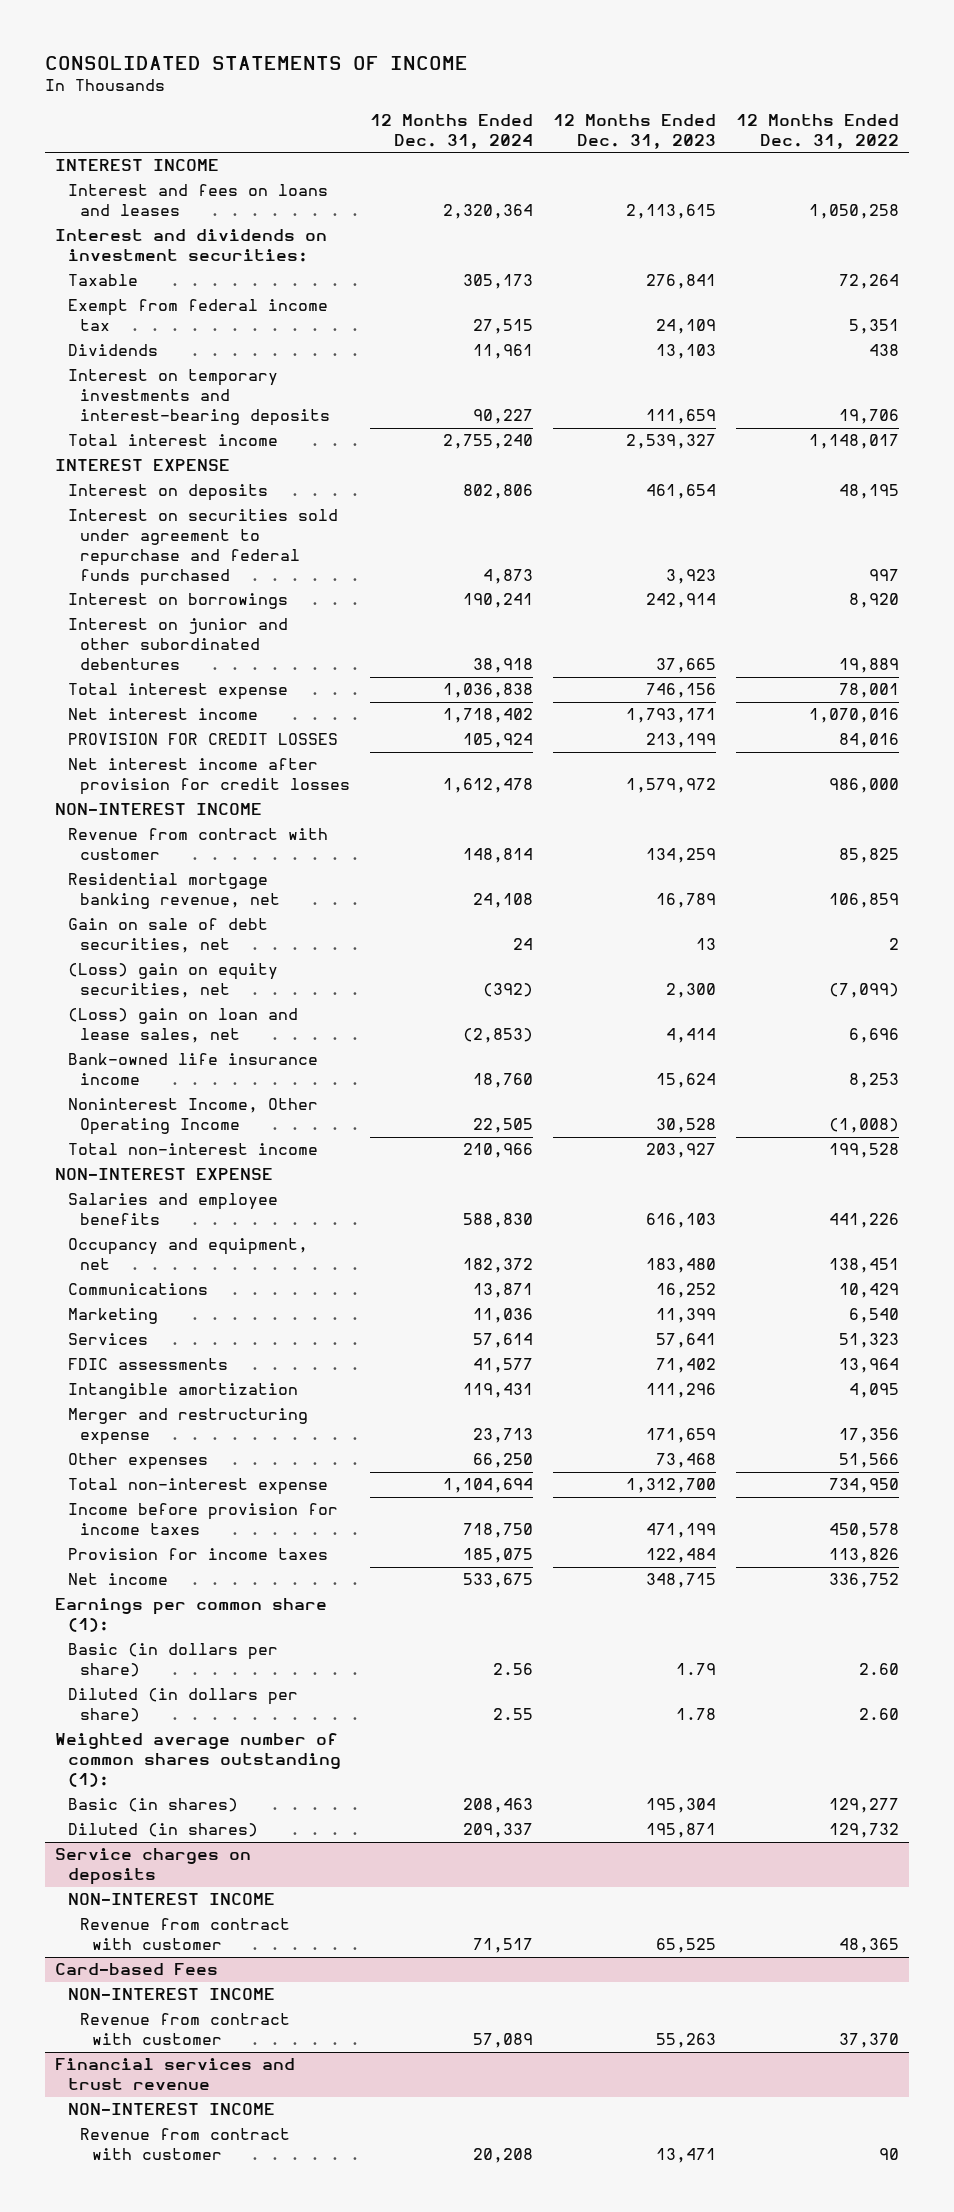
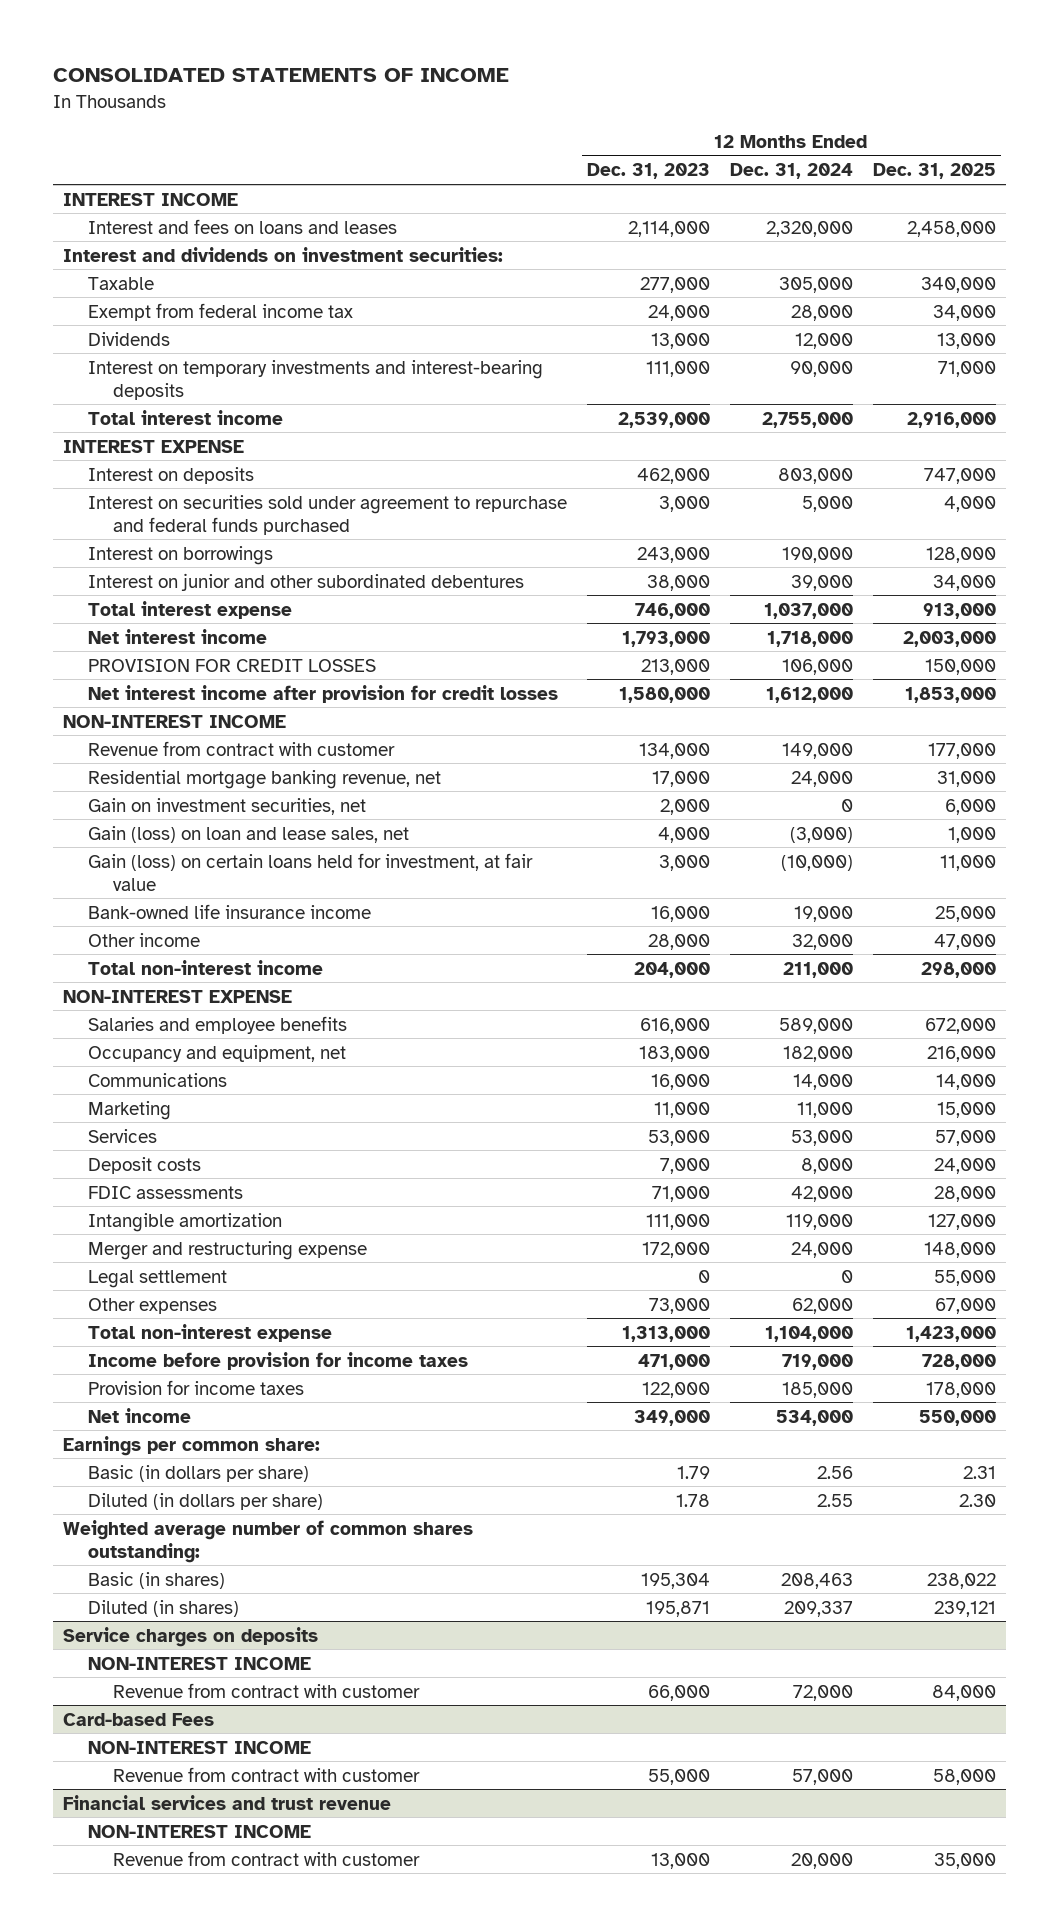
- | 12 Months Ended Dec. 31, 2024 | 12 Months Ended Dec. 31, 2023 | 12 Months Ended Dec. 31, 2022
+ | 12 Months Ended Dec. 31, 2023 | 12 Months Ended Dec. 31, 2024 | 12 Months Ended Dec. 31, 2025
- Interest and fees on loans and leases | 2,320,364 | 2,113,615 | 1,050,258
+ Interest and fees on loans and leases | 2,114,000 | 2,320,000 | 2,458,000
- Taxable | 305,173 | 276,841 | 72,264
- Exempt from federal income tax | 27,515 | 24,109 | 5,351
- Dividends | 11,961 | 13,103 | 438
- Interest on temporary investments and interest-bearing deposits | 90,227 | 111,659 | 19,706
- Total interest income | 2,755,240 | 2,539,327 | 1,148,017
+ Taxable | 277,000 | 305,000 | 340,000
+ Exempt from federal income tax | 24,000 | 28,000 | 34,000
+ Dividends | 13,000 | 12,000 | 13,000
+ Interest on temporary investments and interest-bearing deposits | 111,000 | 90,000 | 71,000
+ Total interest income | 2,539,000 | 2,755,000 | 2,916,000
- Interest on deposits | 802,806 | 461,654 | 48,195
- Interest on securities sold under agreement to repurchase and federal funds purchased | 4,873 | 3,923 | 997
- Interest on borrowings | 190,241 | 242,914 | 8,920
- Interest on junior and other subordinated debentures | 38,918 | 37,665 | 19,889
- Total interest expense | 1,036,838 | 746,156 | 78,001
- Net interest income | 1,718,402 | 1,793,171 | 1,070,016
- PROVISION FOR CREDIT LOSSES | 105,924 | 213,199 | 84,016
- Net interest income after provision for credit losses | 1,612,478 | 1,579,972 | 986,000
+ Interest on deposits | 462,000 | 803,000 | 747,000
+ Interest on securities sold under agreement to repurchase and federal funds purchased | 3,000 | 5,000 | 4,000
+ Interest on borrowings | 243,000 | 190,000 | 128,000
+ Interest on junior and other subordinated debentures | 38,000 | 39,000 | 34,000
+ Total interest expense | 746,000 | 1,037,000 | 913,000
+ Net interest income | 1,793,000 | 1,718,000 | 2,003,000
+ PROVISION FOR CREDIT LOSSES | 213,000 | 106,000 | 150,000
+ Net interest income after provision for credit losses | 1,580,000 | 1,612,000 | 1,853,000
- Revenue from contract with customer | 148,814 | 134,259 | 85,825
- Residential mortgage banking revenue, net | 24,108 | 16,789 | 106,859
- Gain on sale of debt securities, net | 24 | 13 | 2
- (Loss) gain on equity securities, net | (392) | 2,300 | (7,099)
- (Loss) gain on loan and lease sales, net | (2,853) | 4,414 | 6,696
- Bank-owned life insurance income | 18,760 | 15,624 | 8,253
- Noninterest Income, Other Operating Income | 22,505 | 30,528 | (1,008)
- Total non-interest income | 210,966 | 203,927 | 199,528
+ Revenue from contract with customer | 134,000 | 149,000 | 177,000
+ Residential mortgage banking revenue, net | 17,000 | 24,000 | 31,000
+ Gain on investment securities, net | 2,000 | 0 | 6,000
+ Gain (loss) on loan and lease sales, net | 4,000 | (3,000) | 1,000
+ Gain (loss) on certain loans held for investment, at fair value | 3,000 | (10,000) | 11,000
+ Bank-owned life insurance income | 16,000 | 19,000 | 25,000
+ Other income | 28,000 | 32,000 | 47,000
+ Total non-interest income | 204,000 | 211,000 | 298,000
- Salaries and employee benefits | 588,830 | 616,103 | 441,226
- Occupancy and equipment, net | 182,372 | 183,480 | 138,451
- Communications | 13,871 | 16,252 | 10,429
- Marketing | 11,036 | 11,399 | 6,540
- Services | 57,614 | 57,641 | 51,323
- FDIC assessments | 41,577 | 71,402 | 13,964
- Intangible amortization | 119,431 | 111,296 | 4,095
- Merger and restructuring expense | 23,713 | 171,659 | 17,356
- Other expenses | 66,250 | 73,468 | 51,566
- Total non-interest expense | 1,104,694 | 1,312,700 | 734,950
- Income before provision for income taxes | 718,750 | 471,199 | 450,578
- Provision for income taxes | 185,075 | 122,484 | 113,826
- Net income | 533,675 | 348,715 | 336,752
- Earnings per common share (1):
+ Salaries and employee benefits | 616,000 | 589,000 | 672,000
+ Occupancy and equipment, net | 183,000 | 182,000 | 216,000
+ Communications | 16,000 | 14,000 | 14,000
+ Marketing | 11,000 | 11,000 | 15,000
+ Services | 53,000 | 53,000 | 57,000
+ Deposit costs | 7,000 | 8,000 | 24,000
+ FDIC assessments | 71,000 | 42,000 | 28,000
+ Intangible amortization | 111,000 | 119,000 | 127,000
+ Merger and restructuring expense | 172,000 | 24,000 | 148,000
+ Legal settlement | 0 | 0 | 55,000
+ Other expenses | 73,000 | 62,000 | 67,000
+ Total non-interest expense | 1,313,000 | 1,104,000 | 1,423,000
+ Income before provision for income taxes | 471,000 | 719,000 | 728,000
+ Provision for income taxes | 122,000 | 185,000 | 178,000
+ Net income | 349,000 | 534,000 | 550,000
+ Earnings per common share:
- Weighted average number of common shares outstanding (1):
+ Weighted average number of common shares outstanding:
@ Service charges on deposits
- Revenue from contract with customer | 71,517 | 65,525 | 48,365
+ Revenue from contract with customer | 66,000 | 72,000 | 84,000
@ Card-based Fees
- Revenue from contract with customer | 57,089 | 55,263 | 37,370
+ Revenue from contract with customer | 55,000 | 57,000 | 58,000
@ Financial services and trust revenue
- Revenue from contract with customer | 20,208 | 13,471 | 90
+ Revenue from contract with customer | 13,000 | 20,000 | 35,000

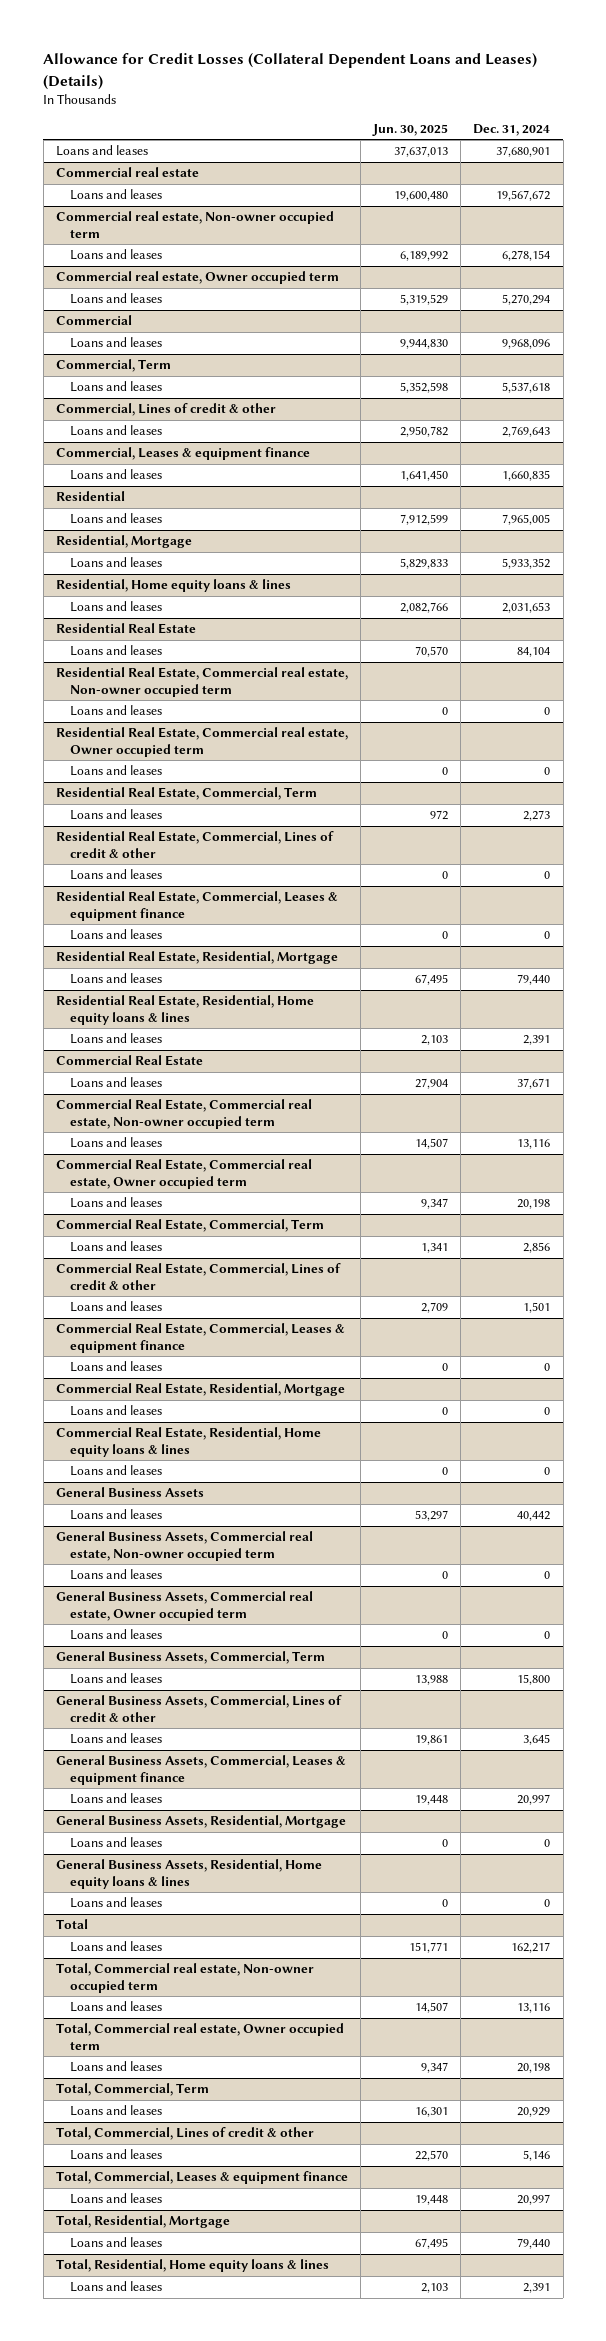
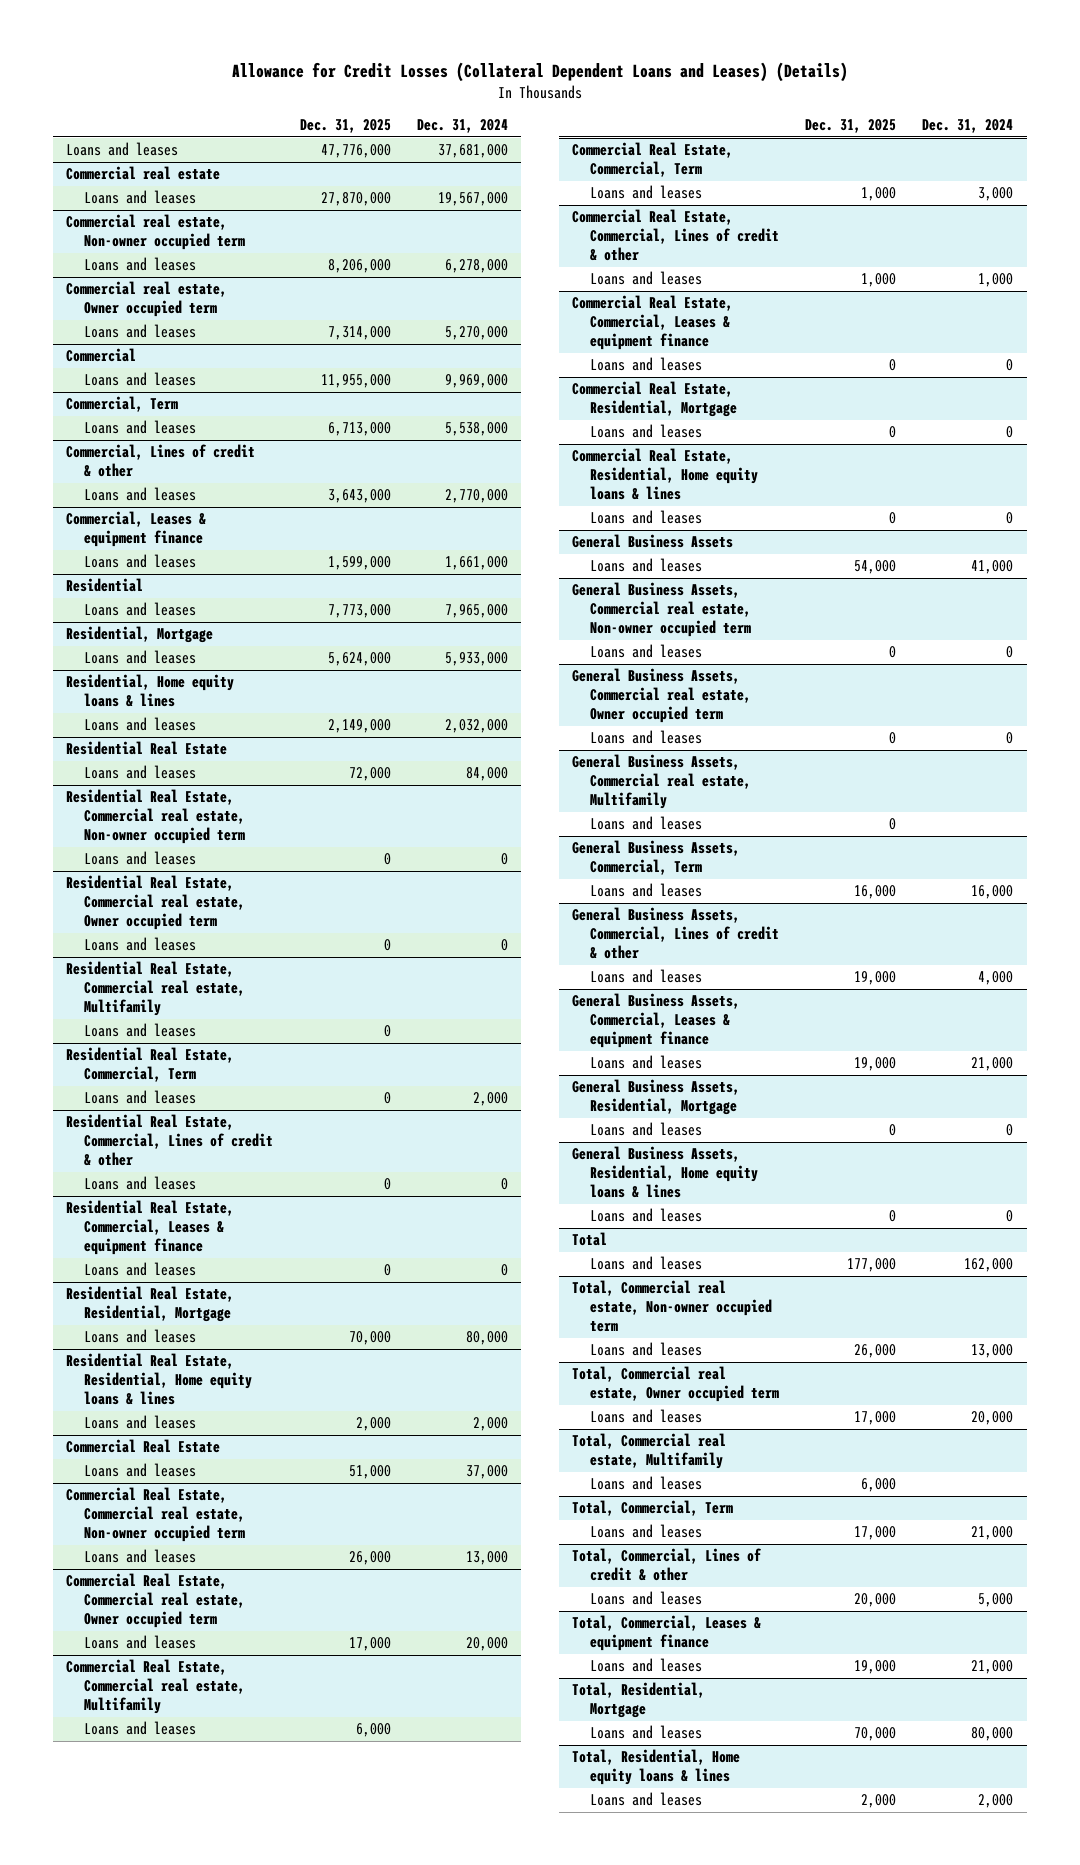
- | Jun. 30, 2025 | Dec. 31, 2024
+ | Dec. 31, 2025 | Dec. 31, 2024
- Loans and leases | 37,637,013 | 37,680,901
+ Loans and leases | 47,776,000 | 37,681,000
@ Commercial real estate
- Loans and leases | 19,600,480 | 19,567,672
+ Loans and leases | 27,870,000 | 19,567,000
@ Commercial real estate, Non-owner occupied term
- Loans and leases | 6,189,992 | 6,278,154
+ Loans and leases | 8,206,000 | 6,278,000
@ Commercial real estate, Owner occupied term
- Loans and leases | 5,319,529 | 5,270,294
+ Loans and leases | 7,314,000 | 5,270,000
@ Commercial
- Loans and leases | 9,944,830 | 9,968,096
+ Loans and leases | 11,955,000 | 9,969,000
@ Commercial, Term
- Loans and leases | 5,352,598 | 5,537,618
+ Loans and leases | 6,713,000 | 5,538,000
@ Commercial, Lines of credit & other
- Loans and leases | 2,950,782 | 2,769,643
+ Loans and leases | 3,643,000 | 2,770,000
@ Commercial, Leases & equipment finance
- Loans and leases | 1,641,450 | 1,660,835
+ Loans and leases | 1,599,000 | 1,661,000
@ Residential
- Loans and leases | 7,912,599 | 7,965,005
+ Loans and leases | 7,773,000 | 7,965,000
@ Residential, Mortgage
- Loans and leases | 5,829,833 | 5,933,352
+ Loans and leases | 5,624,000 | 5,933,000
@ Residential, Home equity loans & lines
- Loans and leases | 2,082,766 | 2,031,653
+ Loans and leases | 2,149,000 | 2,032,000
@ Residential Real Estate
- Loans and leases | 70,570 | 84,104
+ Loans and leases | 72,000 | 84,000
+ Residential Real Estate, Commercial real estate, Multifamily
+ Loans and leases | 0 |
@ Residential Real Estate, Commercial, Term
- Loans and leases | 972 | 2,273
+ Loans and leases | 0 | 2,000
@ Residential Real Estate, Residential, Mortgage
- Loans and leases | 67,495 | 79,440
+ Loans and leases | 70,000 | 80,000
@ Residential Real Estate, Residential, Home equity loans & lines
- Loans and leases | 2,103 | 2,391
+ Loans and leases | 2,000 | 2,000
@ Commercial Real Estate
- Loans and leases | 27,904 | 37,671
+ Loans and leases | 51,000 | 37,000
@ Commercial Real Estate, Commercial real estate, Non-owner occupied term
- Loans and leases | 14,507 | 13,116
+ Loans and leases | 26,000 | 13,000
@ Commercial Real Estate, Commercial real estate, Owner occupied term
- Loans and leases | 9,347 | 20,198
+ Loans and leases | 17,000 | 20,000
+ Commercial Real Estate, Commercial real estate, Multifamily
+ Loans and leases | 6,000 |
@ Commercial Real Estate, Commercial, Term
- Loans and leases | 1,341 | 2,856
+ Loans and leases | 1,000 | 3,000
@ Commercial Real Estate, Commercial, Lines of credit & other
- Loans and leases | 2,709 | 1,501
+ Loans and leases | 1,000 | 1,000
@ General Business Assets
- Loans and leases | 53,297 | 40,442
+ Loans and leases | 54,000 | 41,000
+ General Business Assets, Commercial real estate, Multifamily
+ Loans and leases | 0 |
@ General Business Assets, Commercial, Term
- Loans and leases | 13,988 | 15,800
+ Loans and leases | 16,000 | 16,000
@ General Business Assets, Commercial, Lines of credit & other
- Loans and leases | 19,861 | 3,645
+ Loans and leases | 19,000 | 4,000
@ General Business Assets, Commercial, Leases & equipment finance
- Loans and leases | 19,448 | 20,997
+ Loans and leases | 19,000 | 21,000
@ Total
- Loans and leases | 151,771 | 162,217
+ Loans and leases | 177,000 | 162,000
@ Total, Commercial real estate, Non-owner occupied term
- Loans and leases | 14,507 | 13,116
+ Loans and leases | 26,000 | 13,000
@ Total, Commercial real estate, Owner occupied term
- Loans and leases | 9,347 | 20,198
+ Loans and leases | 17,000 | 20,000
+ Total, Commercial real estate, Multifamily
+ Loans and leases | 6,000 |
@ Total, Commercial, Term
- Loans and leases | 16,301 | 20,929
+ Loans and leases | 17,000 | 21,000
@ Total, Commercial, Lines of credit & other
- Loans and leases | 22,570 | 5,146
+ Loans and leases | 20,000 | 5,000
@ Total, Commercial, Leases & equipment finance
- Loans and leases | 19,448 | 20,997
+ Loans and leases | 19,000 | 21,000
@ Total, Residential, Mortgage
- Loans and leases | 67,495 | 79,440
+ Loans and leases | 70,000 | 80,000
@ Total, Residential, Home equity loans & lines
- Loans and leases | 2,103 | 2,391
+ Loans and leases | 2,000 | 2,000

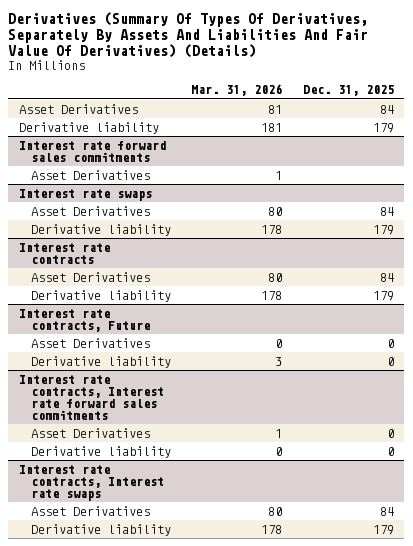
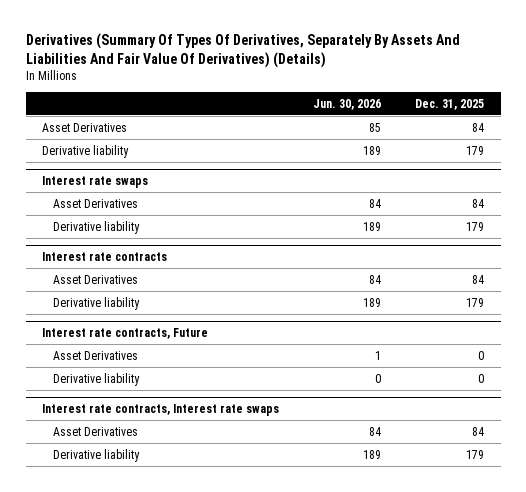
- | Mar. 31, 2026 | Dec. 31, 2025
+ | Jun. 30, 2026 | Dec. 31, 2025
- Interest rate forward sales commitments
- Asset Derivatives | 1 |
- Interest rate contracts, Interest rate forward sales commitments
- Asset Derivatives | 1 | 0
- Derivative liability | 0 | 0

